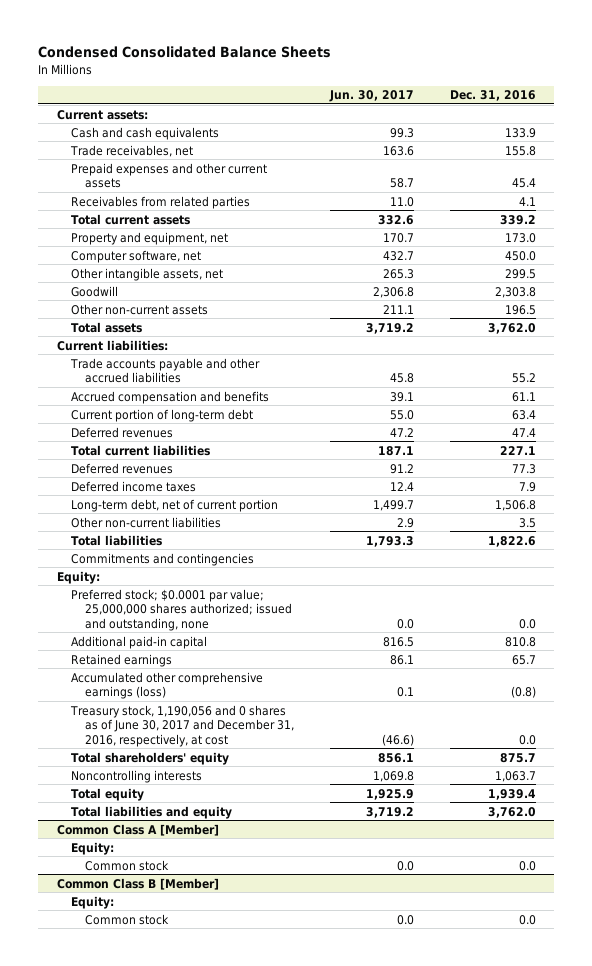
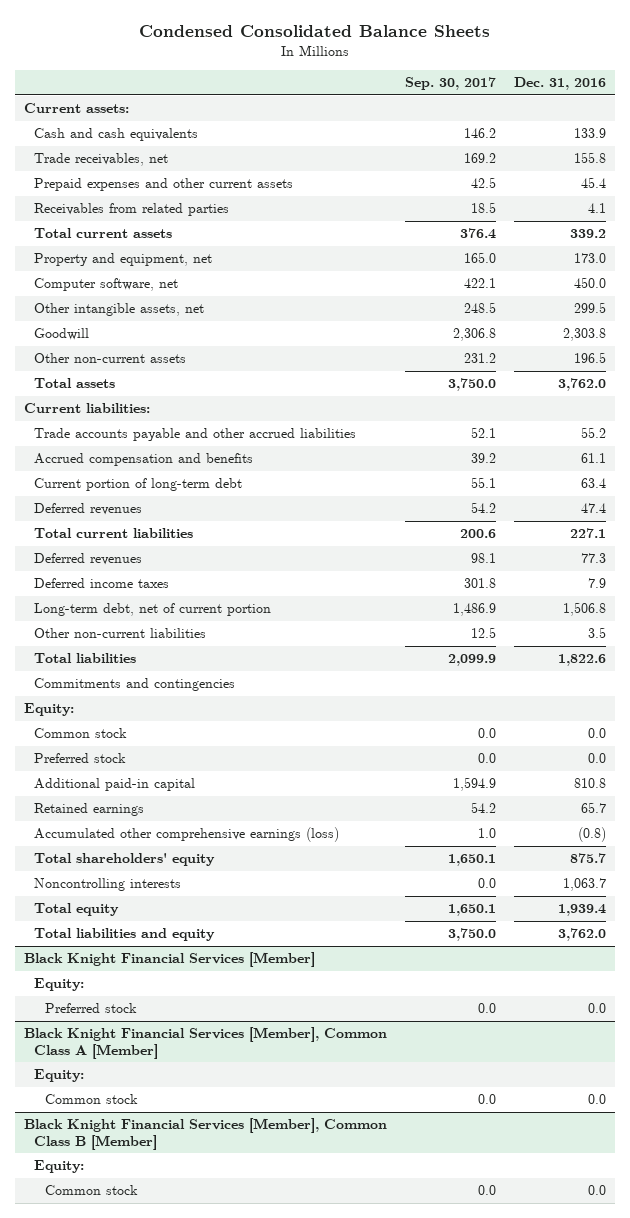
- | Jun. 30, 2017 | Dec. 31, 2016
+ | Sep. 30, 2017 | Dec. 31, 2016
- Preferred stock; $0.0001 par value; 25,000,000 shares authorized; issued and outstanding, none | 0.0 | 0.0
+ Common stock | 0.0 | 0.0
+ Preferred stock | 0.0 | 0.0
- Treasury stock, 1,190,056 and 0 shares as of June 30, 2017 and December 31, 2016, respectively, at cost | (46.6) | 0.0
- Common Class A [Member]
+ Black Knight Financial Services [Member]
+ Preferred stock | 0.0 | 0.0
+ Black Knight Financial Services [Member], Common Class A [Member]
+ Equity:
- Common Class B [Member]
+ Black Knight Financial Services [Member], Common Class B [Member]

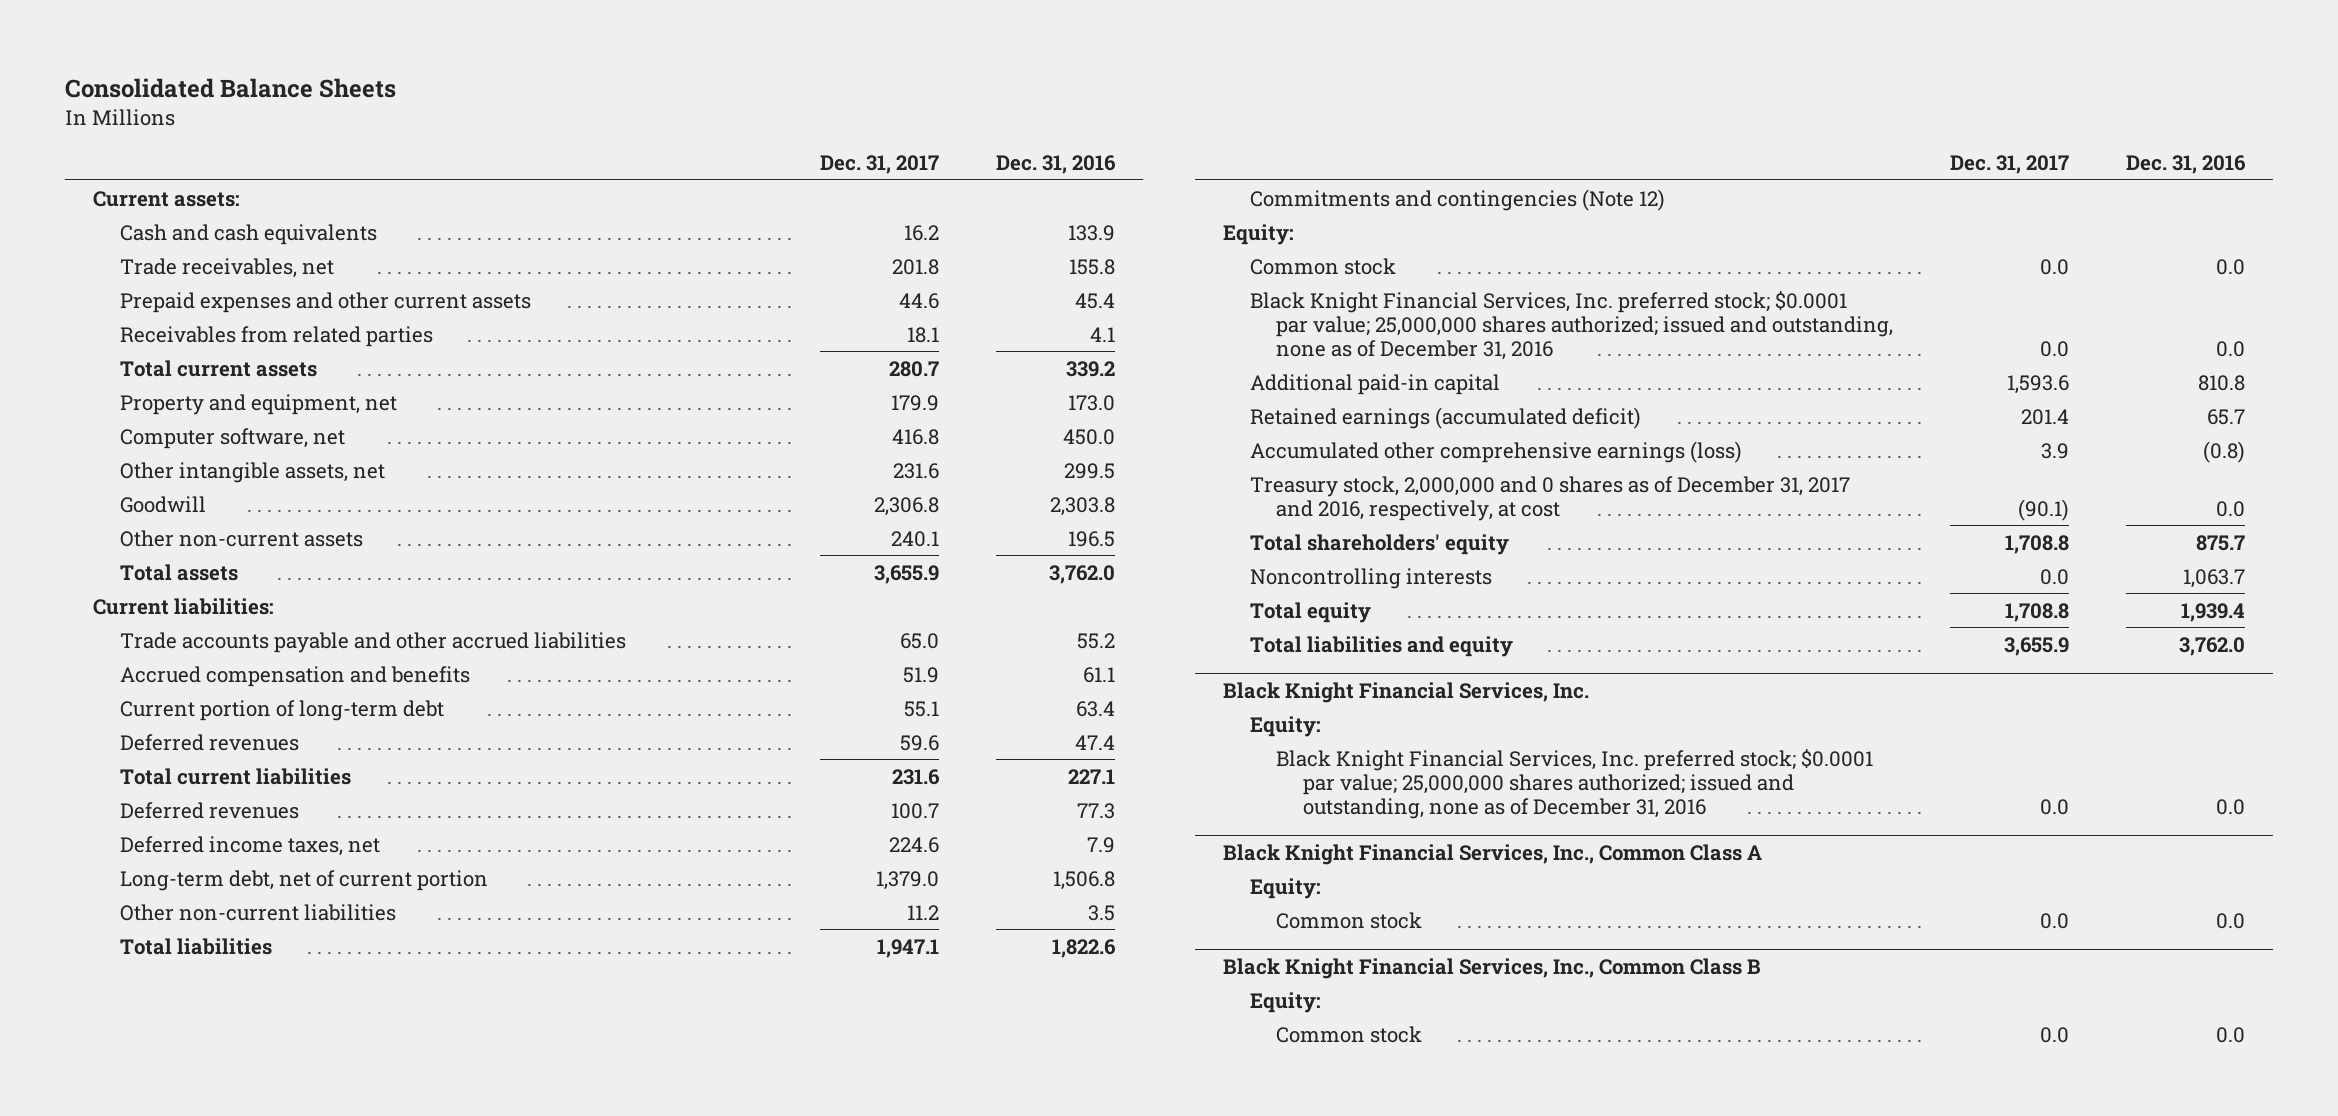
- Condensed Consolidated Balance Sheets
+ Consolidated Balance Sheets
- | Sep. 30, 2017 | Dec. 31, 2016
+ | Dec. 31, 2017 | Dec. 31, 2016
- Deferred income taxes | 301.8 | 7.9
+ Deferred income taxes, net | 224.6 | 7.9
- Commitments and contingencies
+ Commitments and contingencies (Note 12)
- Preferred stock | 0.0 | 0.0
+ Black Knight Financial Services, Inc. preferred stock; $0.0001 par value; 25,000,000 shares authorized; issued and outstanding, none as of December 31, 2016 | 0.0 | 0.0
- Retained earnings | 54.2 | 65.7
+ Retained earnings (accumulated deficit) | 201.4 | 65.7
+ Treasury stock, 2,000,000 and 0 shares as of December 31, 2017 and 2016, respectively, at cost | (90.1) | 0.0
- Black Knight Financial Services [Member]
+ Black Knight Financial Services, Inc.
- Preferred stock | 0.0 | 0.0
- Black Knight Financial Services [Member], Common Class A [Member]
+ Black Knight Financial Services, Inc. preferred stock; $0.0001 par value; 25,000,000 shares authorized; issued and outstanding, none as of December 31, 2016 | 0.0 | 0.0
+ Black Knight Financial Services, Inc., Common Class A
- Black Knight Financial Services [Member], Common Class B [Member]
+ Black Knight Financial Services, Inc., Common Class B

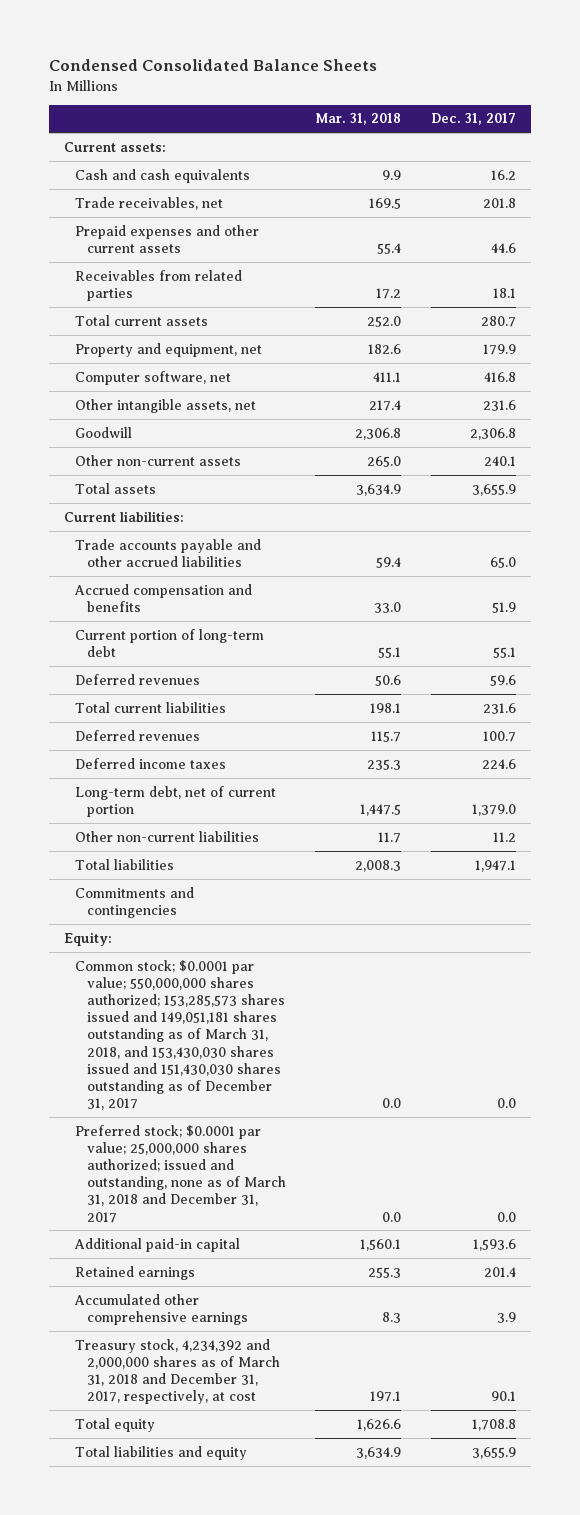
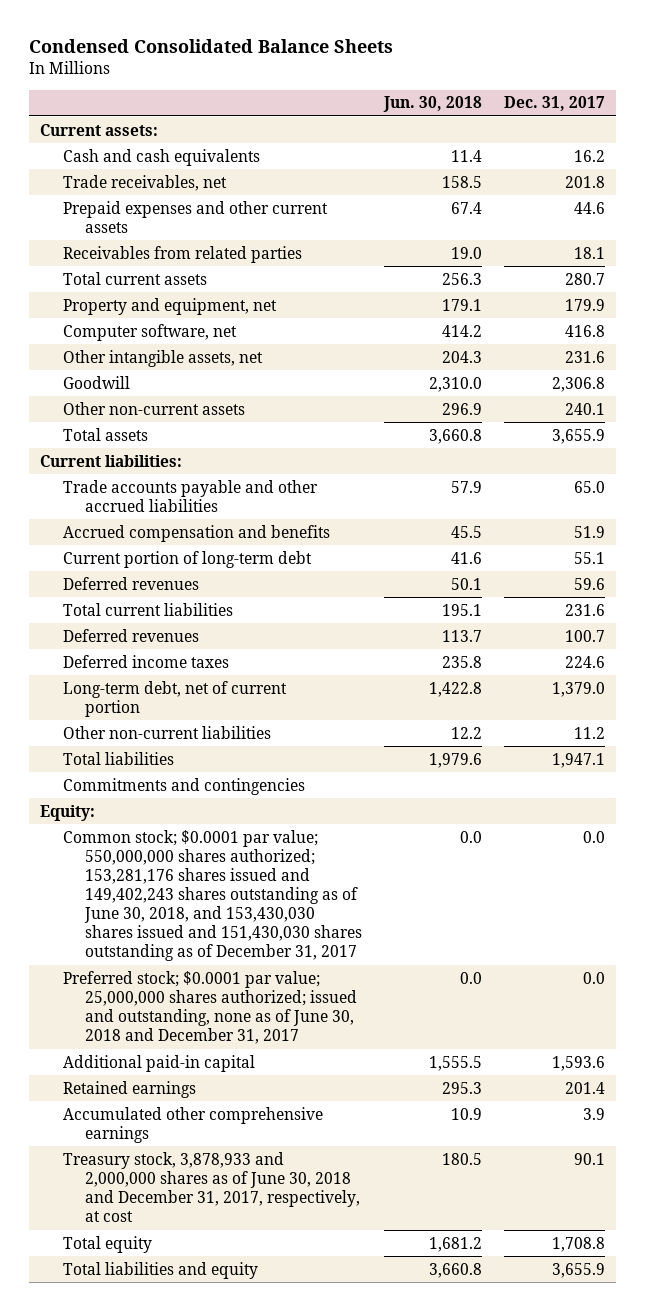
- | Mar. 31, 2018 | Dec. 31, 2017
+ | Jun. 30, 2018 | Dec. 31, 2017
- Common stock; $0.0001 par value; 550,000,000 shares authorized; 153,285,573 shares issued and 149,051,181 shares outstanding as of March 31, 2018, and 153,430,030 shares issued and 151,430,030 shares outstanding as of December 31, 2017 | 0.0 | 0.0
- Preferred stock; $0.0001 par value; 25,000,000 shares authorized; issued and outstanding, none as of March 31, 2018 and December 31, 2017 | 0.0 | 0.0
+ Common stock; $0.0001 par value; 550,000,000 shares authorized; 153,281,176 shares issued and 149,402,243 shares outstanding as of June 30, 2018, and 153,430,030 shares issued and 151,430,030 shares outstanding as of December 31, 2017 | 0.0 | 0.0
+ Preferred stock; $0.0001 par value; 25,000,000 shares authorized; issued and outstanding, none as of June 30, 2018 and December 31, 2017 | 0.0 | 0.0
- Treasury stock, 4,234,392 and 2,000,000 shares as of March 31, 2018 and December 31, 2017, respectively, at cost | 197.1 | 90.1
+ Treasury stock, 3,878,933 and 2,000,000 shares as of June 30, 2018 and December 31, 2017, respectively, at cost | 180.5 | 90.1

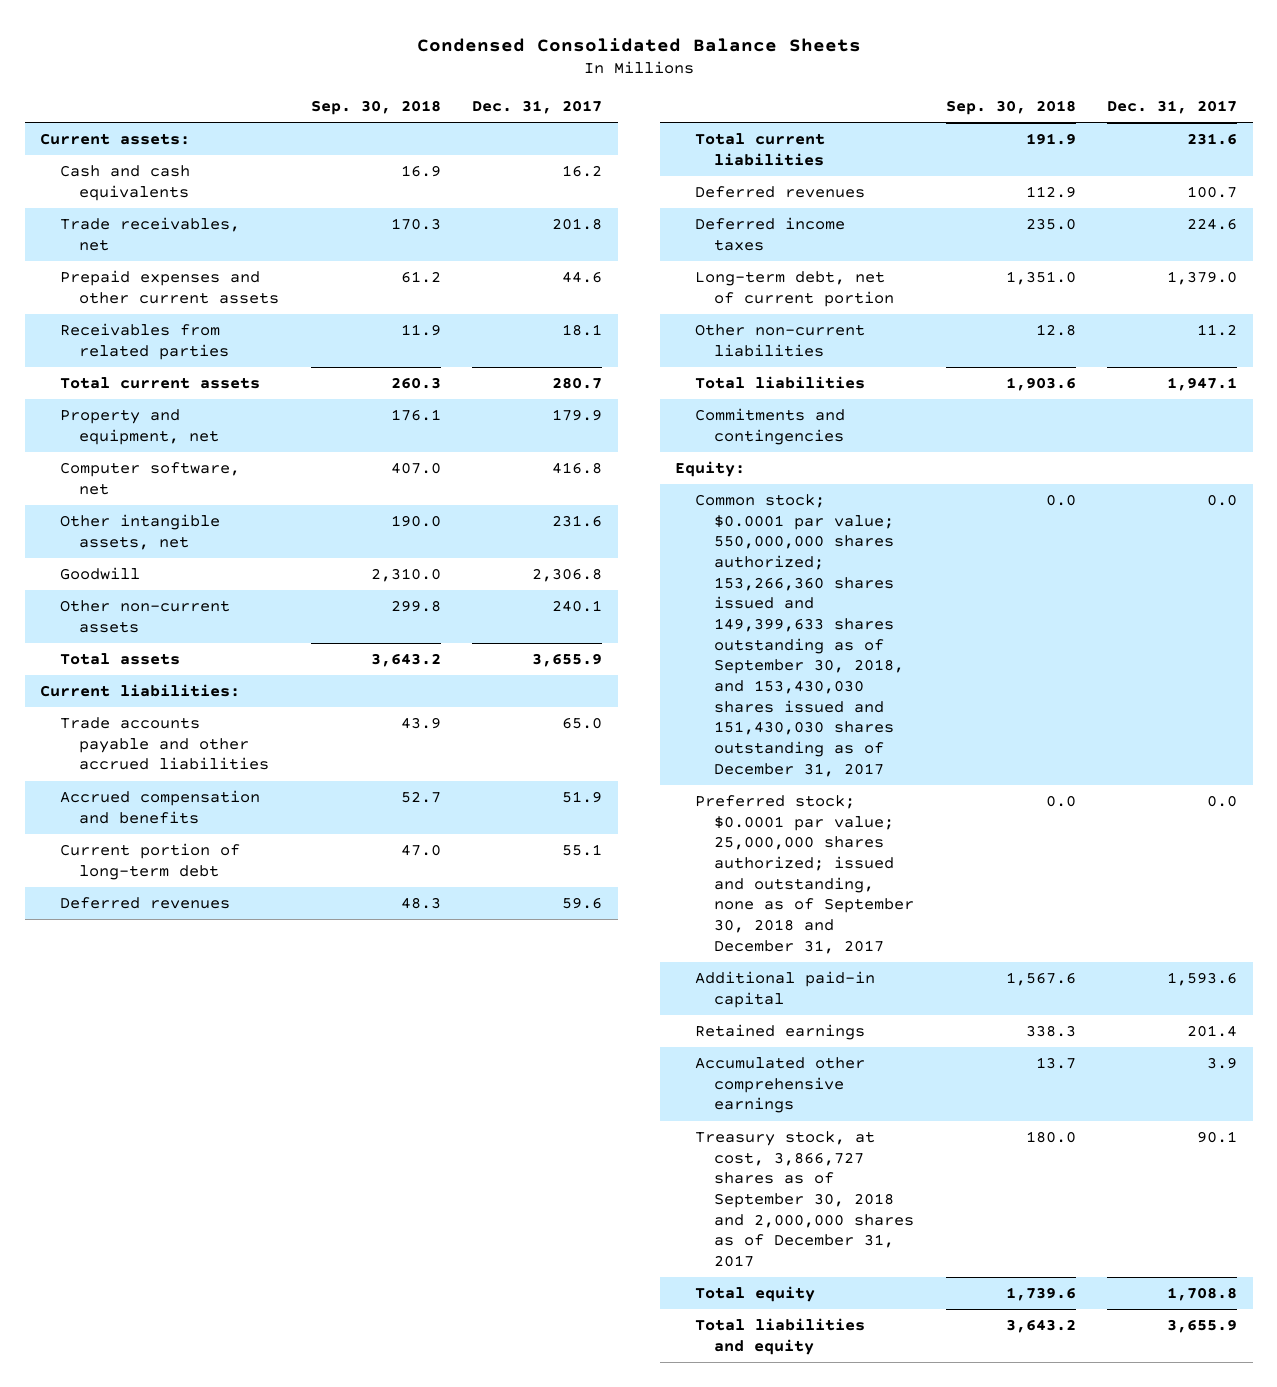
- | Jun. 30, 2018 | Dec. 31, 2017
+ | Sep. 30, 2018 | Dec. 31, 2017
- Common stock; $0.0001 par value; 550,000,000 shares authorized; 153,281,176 shares issued and 149,402,243 shares outstanding as of June 30, 2018, and 153,430,030 shares issued and 151,430,030 shares outstanding as of December 31, 2017 | 0.0 | 0.0
- Preferred stock; $0.0001 par value; 25,000,000 shares authorized; issued and outstanding, none as of June 30, 2018 and December 31, 2017 | 0.0 | 0.0
+ Common stock; $0.0001 par value; 550,000,000 shares authorized; 153,266,360 shares issued and 149,399,633 shares outstanding as of September 30, 2018, and 153,430,030 shares issued and 151,430,030 shares outstanding as of December 31, 2017 | 0.0 | 0.0
+ Preferred stock; $0.0001 par value; 25,000,000 shares authorized; issued and outstanding, none as of September 30, 2018 and December 31, 2017 | 0.0 | 0.0
- Treasury stock, 3,878,933 and 2,000,000 shares as of June 30, 2018 and December 31, 2017, respectively, at cost | 180.5 | 90.1
+ Treasury stock, at cost, 3,866,727 shares as of September 30, 2018 and 2,000,000 shares as of December 31, 2017 | 180.0 | 90.1

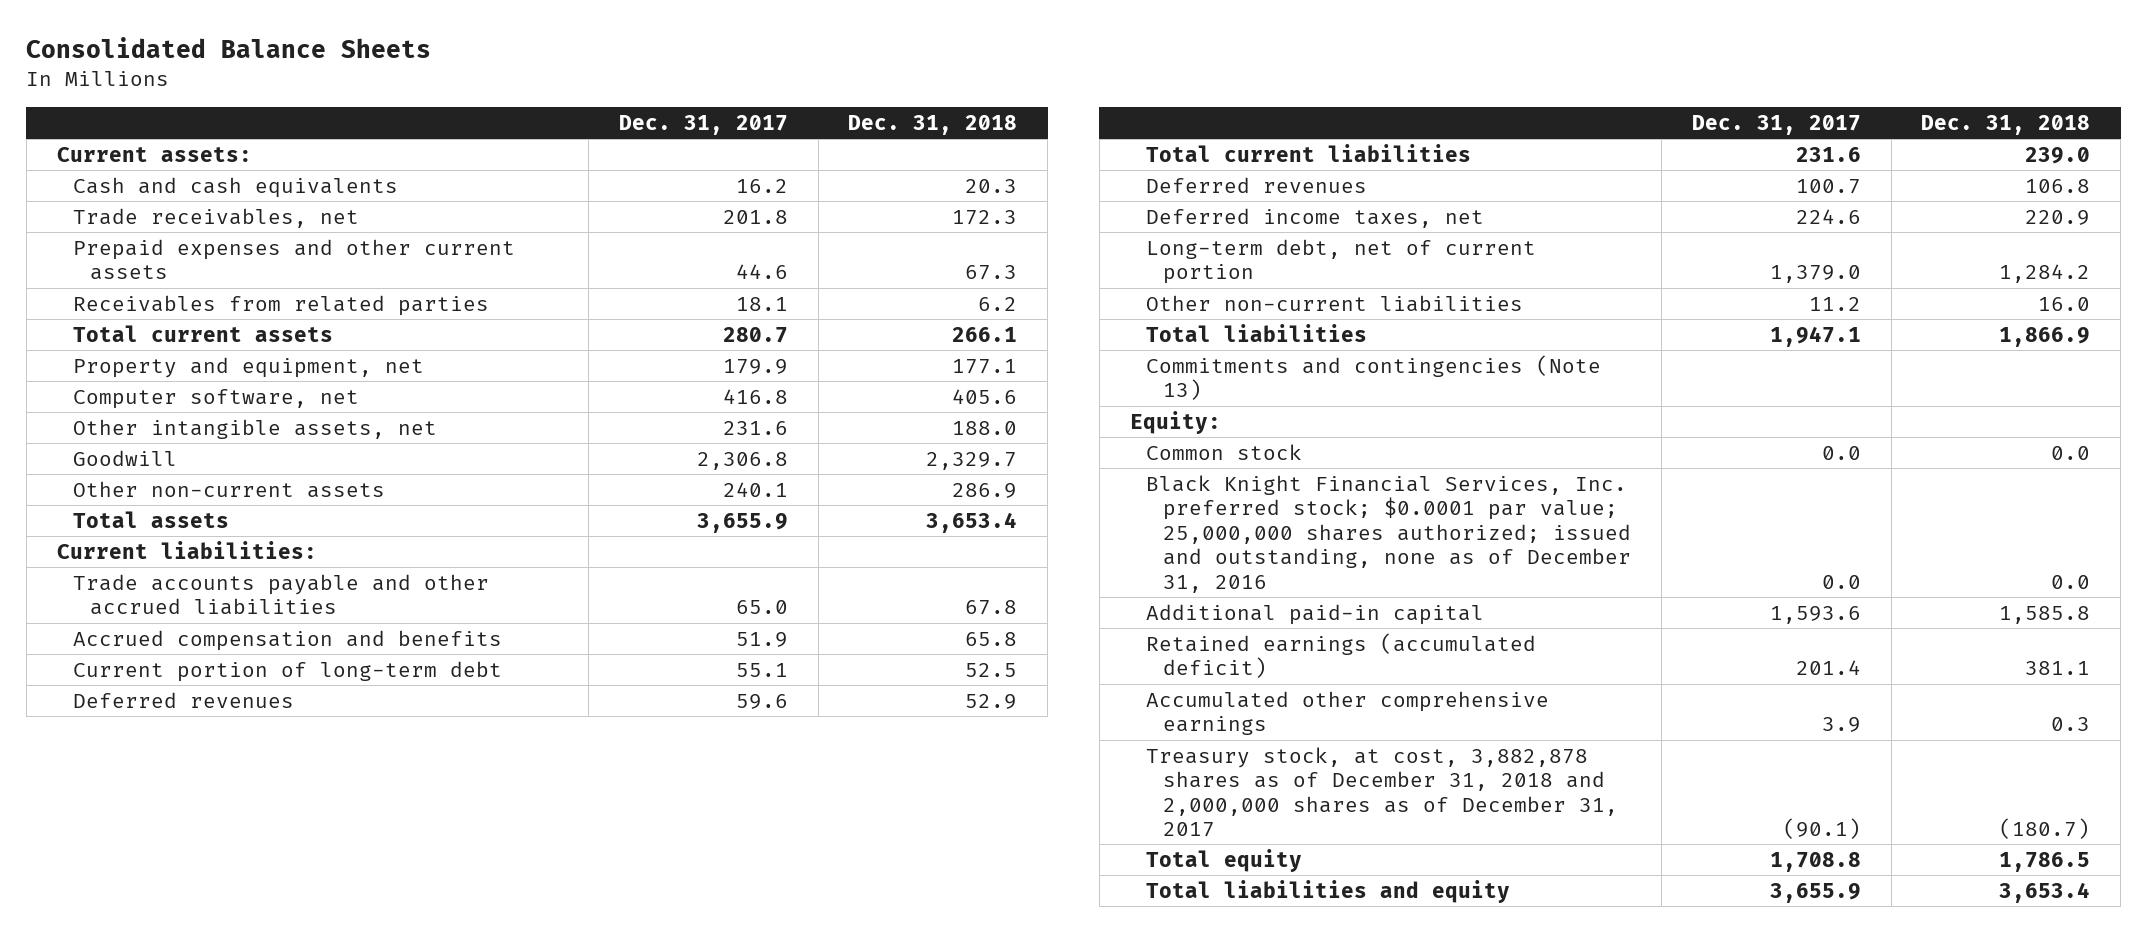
- Condensed Consolidated Balance Sheets
+ Consolidated Balance Sheets
- | Sep. 30, 2018 | Dec. 31, 2017
+ | Dec. 31, 2017 | Dec. 31, 2018
- Deferred income taxes | 235.0 | 224.6
+ Deferred income taxes, net | 224.6 | 220.9
- Commitments and contingencies
+ Commitments and contingencies (Note 13)
- Common stock; $0.0001 par value; 550,000,000 shares authorized; 153,266,360 shares issued and 149,399,633 shares outstanding as of September 30, 2018, and 153,430,030 shares issued and 151,430,030 shares outstanding as of December 31, 2017 | 0.0 | 0.0
- Preferred stock; $0.0001 par value; 25,000,000 shares authorized; issued and outstanding, none as of September 30, 2018 and December 31, 2017 | 0.0 | 0.0
+ Common stock | 0.0 | 0.0
+ Black Knight Financial Services, Inc. preferred stock; $0.0001 par value; 25,000,000 shares authorized; issued and outstanding, none as of December 31, 2016 | 0.0 | 0.0
- Retained earnings | 338.3 | 201.4
+ Retained earnings (accumulated deficit) | 201.4 | 381.1
- Treasury stock, at cost, 3,866,727 shares as of September 30, 2018 and 2,000,000 shares as of December 31, 2017 | 180.0 | 90.1
+ Treasury stock, at cost, 3,882,878 shares as of December 31, 2018 and 2,000,000 shares as of December 31, 2017 | (90.1) | (180.7)

